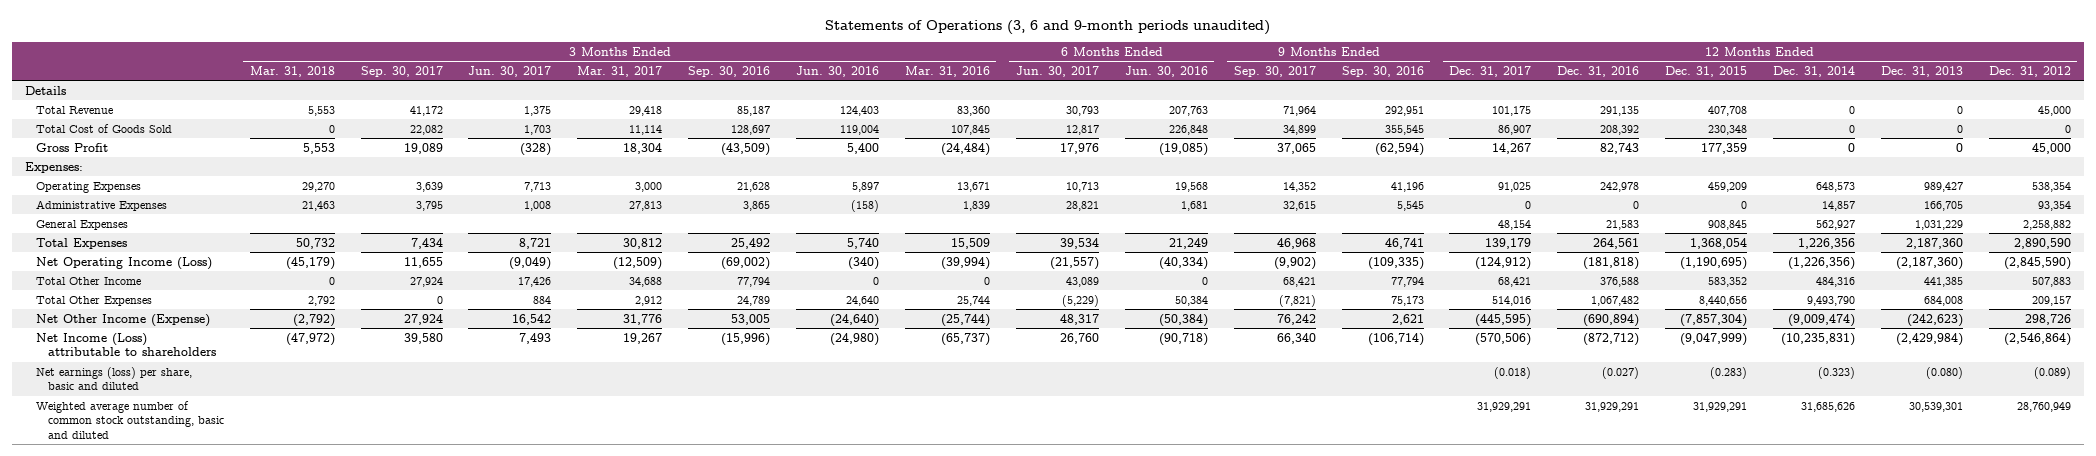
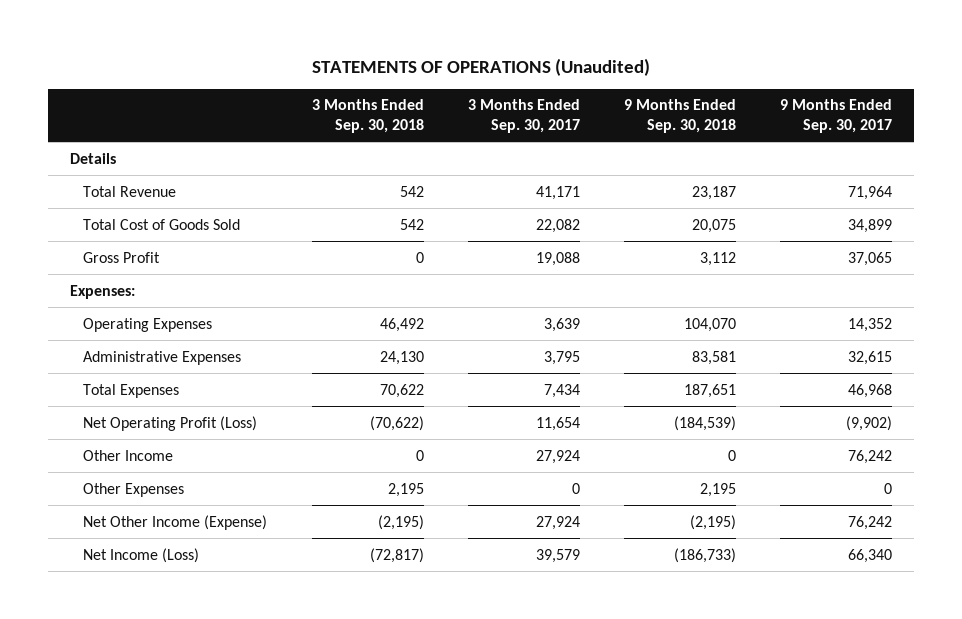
- Statements of Operations (3, 6 and 9-month periods unaudited)
+ STATEMENTS OF OPERATIONS (Unaudited)
- | 3 Months Ended Mar. 31, 2018 | 3 Months Ended Sep. 30, 2017 | 3 Months Ended Jun. 30, 2017 | 3 Months Ended Mar. 31, 2017 | 3 Months Ended Sep. 30, 2016 | 3 Months Ended Jun. 30, 2016 | 3 Months Ended Mar. 31, 2016 | 6 Months Ended Jun. 30, 2017 | 6 Months Ended Jun. 30, 2016 | 9 Months Ended Sep. 30, 2017 | 9 Months Ended Sep. 30, 2016 | 12 Months Ended Dec. 31, 2017 | 12 Months Ended Dec. 31, 2016 | 12 Months Ended Dec. 31, 2015 | 12 Months Ended Dec. 31, 2014 | 12 Months Ended Dec. 31, 2013 | 12 Months Ended Dec. 31, 2012
+ | 3 Months Ended Sep. 30, 2018 | 3 Months Ended Sep. 30, 2017 | 9 Months Ended Sep. 30, 2018 | 9 Months Ended Sep. 30, 2017
- Total Revenue | 5,553 | 41,172 | 1,375 | 29,418 | 85,187 | 124,403 | 83,360 | 30,793 | 207,763 | 71,964 | 292,951 | 101,175 | 291,135 | 407,708 | 0 | 0 | 45,000
+ Total Revenue | 542 | 41,171 | 23,187 | 71,964
- Gross Profit | 5,553 | 19,089 | (328) | 18,304 | (43,509) | 5,400 | (24,484) | 17,976 | (19,085) | 37,065 | (62,594) | 14,267 | 82,743 | 177,359 | 0 | 0 | 45,000
+ Gross Profit | 0 | 19,088 | 3,112 | 37,065
- General Expenses | | | | | | | | | | | | 48,154 | 21,583 | 908,845 | 562,927 | 1,031,229 | 2,258,882
- Net Operating Income (Loss) | (45,179) | 11,655 | (9,049) | (12,509) | (69,002) | (340) | (39,994) | (21,557) | (40,334) | (9,902) | (109,335) | (124,912) | (181,818) | (1,190,695) | (1,226,356) | (2,187,360) | (2,845,590)
- Total Other Income | 0 | 27,924 | 17,426 | 34,688 | 77,794 | 0 | 0 | 43,089 | 0 | 68,421 | 77,794 | 68,421 | 376,588 | 583,352 | 484,316 | 441,385 | 507,883
- Total Other Expenses | 2,792 | 0 | 884 | 2,912 | 24,789 | 24,640 | 25,744 | (5,229) | 50,384 | (7,821) | 75,173 | 514,016 | 1,067,482 | 8,440,656 | 9,493,790 | 684,008 | 209,157
+ Net Operating Profit (Loss) | (70,622) | 11,654 | (184,539) | (9,902)
+ Other Income | 0 | 27,924 | 0 | 76,242
+ Other Expenses | 2,195 | 0 | 2,195 | 0
- Net Income (Loss) attributable to shareholders | (47,972) | 39,580 | 7,493 | 19,267 | (15,996) | (24,980) | (65,737) | 26,760 | (90,718) | 66,340 | (106,714) | (570,506) | (872,712) | (9,047,999) | (10,235,831) | (2,429,984) | (2,546,864)
- Net earnings (loss) per share, basic and diluted | | | | | | | | | | | | (0.018) | (0.027) | (0.283) | (0.323) | (0.080) | (0.089)
- Weighted average number of common stock outstanding, basic and diluted | | | | | | | | | | | | 31,929,291 | 31,929,291 | 31,929,291 | 31,685,626 | 30,539,301 | 28,760,949
+ Net Income (Loss) | (72,817) | 39,579 | (186,733) | 66,340

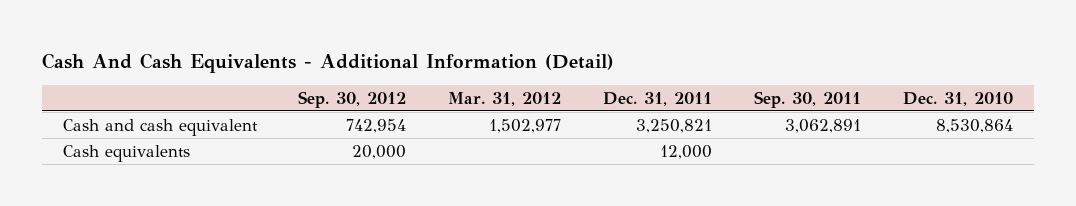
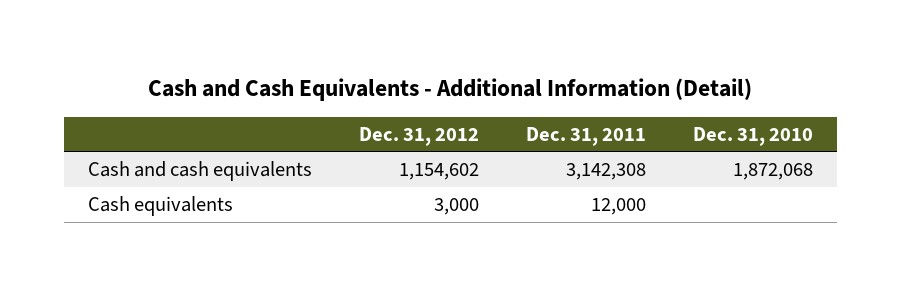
- Cash And Cash Equivalents - Additional Information (Detail)
+ Cash and Cash Equivalents - Additional Information (Detail)
- | Sep. 30, 2012 | Mar. 31, 2012 | Dec. 31, 2011 | Sep. 30, 2011 | Dec. 31, 2010
+ | Dec. 31, 2012 | Dec. 31, 2011 | Dec. 31, 2010
- Cash and cash equivalent | 742,954 | 1,502,977 | 3,250,821 | 3,062,891 | 8,530,864
+ Cash and cash equivalents | 1,154,602 | 3,142,308 | 1,872,068

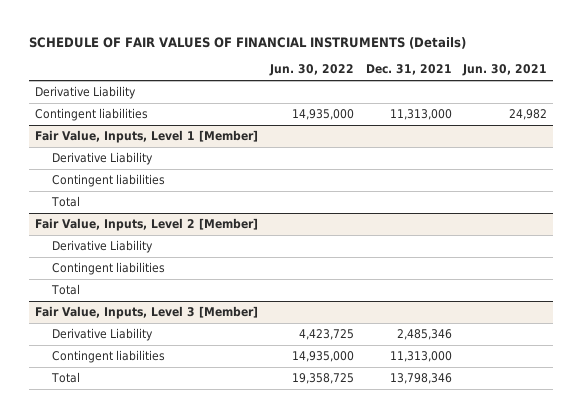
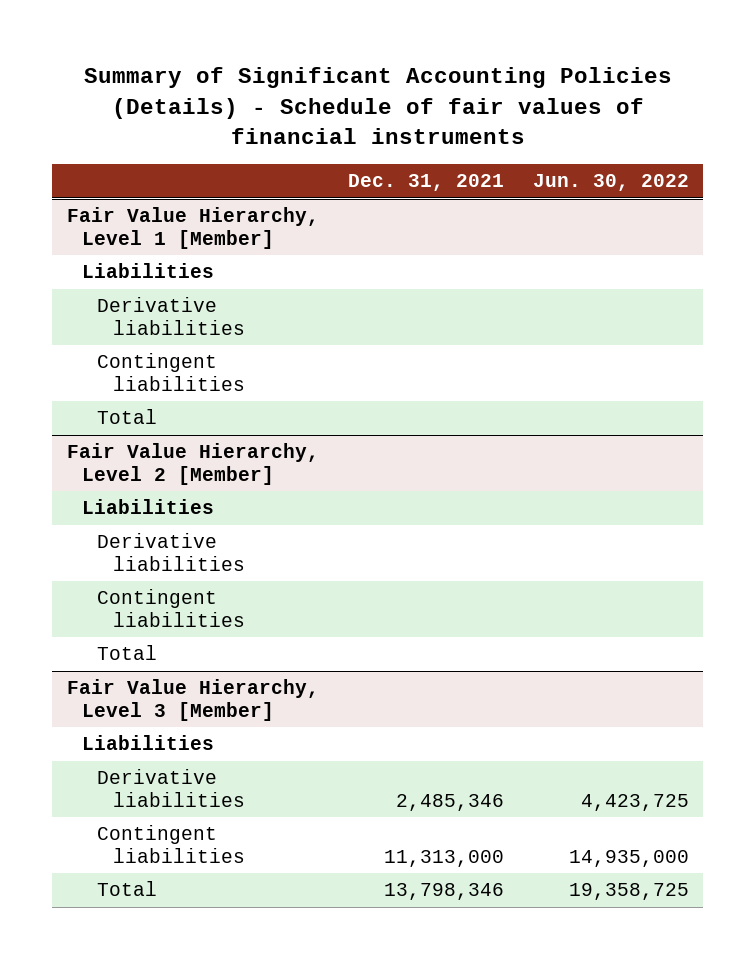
- SCHEDULE OF FAIR VALUES OF FINANCIAL INSTRUMENTS (Details)
+ Summary of Significant Accounting Policies (Details) - Schedule of fair values of financial instruments
- | Jun. 30, 2022 | Dec. 31, 2021 | Jun. 30, 2021
+ | Dec. 31, 2021 | Jun. 30, 2022
- Derivative Liability
- Contingent liabilities | 14,935,000 | 11,313,000 | 24,982
- Fair Value, Inputs, Level 1 [Member]
- Derivative Liability
+ Fair Value Hierarchy, Level 1 [Member]
+ Liabilities
+ Derivative liabilities
- Fair Value, Inputs, Level 2 [Member]
- Derivative Liability
+ Fair Value Hierarchy, Level 2 [Member]
+ Liabilities
+ Derivative liabilities
- Fair Value, Inputs, Level 3 [Member]
- Derivative Liability | 4,423,725 | 2,485,346 |
+ Fair Value Hierarchy, Level 3 [Member]
+ Liabilities
+ Derivative liabilities | 2,485,346 | 4,423,725

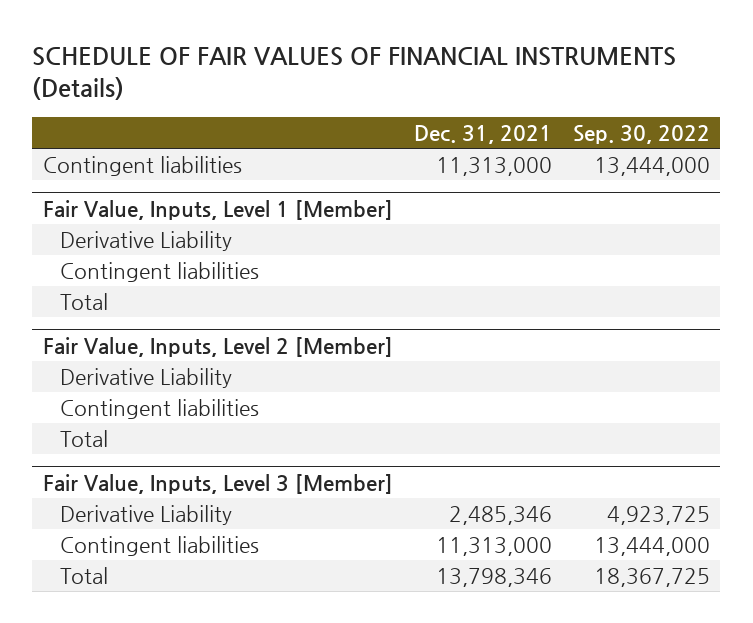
- Summary of Significant Accounting Policies (Details) - Schedule of fair values of financial instruments
+ SCHEDULE OF FAIR VALUES OF FINANCIAL INSTRUMENTS (Details)
- | Dec. 31, 2021 | Jun. 30, 2022
+ | Dec. 31, 2021 | Sep. 30, 2022
- Fair Value Hierarchy, Level 1 [Member]
- Liabilities
- Derivative liabilities
+ Contingent liabilities | 11,313,000 | 13,444,000
+ Fair Value, Inputs, Level 1 [Member]
+ Derivative Liability
- Fair Value Hierarchy, Level 2 [Member]
- Liabilities
- Derivative liabilities
+ Fair Value, Inputs, Level 2 [Member]
+ Derivative Liability
- Fair Value Hierarchy, Level 3 [Member]
- Liabilities
- Derivative liabilities | 2,485,346 | 4,423,725
+ Fair Value, Inputs, Level 3 [Member]
+ Derivative Liability | 2,485,346 | 4,923,725

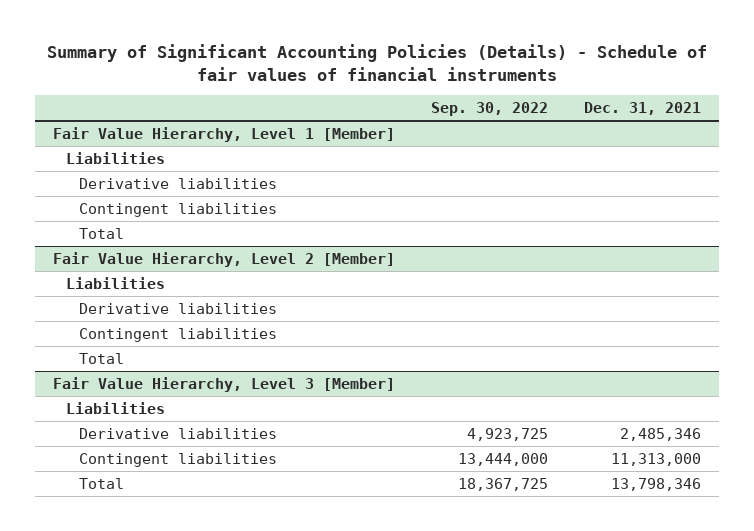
- SCHEDULE OF FAIR VALUES OF FINANCIAL INSTRUMENTS (Details)
+ Summary of Significant Accounting Policies (Details) - Schedule of fair values of financial instruments
- | Dec. 31, 2021 | Sep. 30, 2022
+ | Sep. 30, 2022 | Dec. 31, 2021
- Contingent liabilities | 11,313,000 | 13,444,000
- Fair Value, Inputs, Level 1 [Member]
- Derivative Liability
+ Fair Value Hierarchy, Level 1 [Member]
+ Liabilities
+ Derivative liabilities
- Fair Value, Inputs, Level 2 [Member]
- Derivative Liability
+ Fair Value Hierarchy, Level 2 [Member]
+ Liabilities
+ Derivative liabilities
- Fair Value, Inputs, Level 3 [Member]
- Derivative Liability | 2,485,346 | 4,923,725
+ Fair Value Hierarchy, Level 3 [Member]
+ Liabilities
+ Derivative liabilities | 4,923,725 | 2,485,346

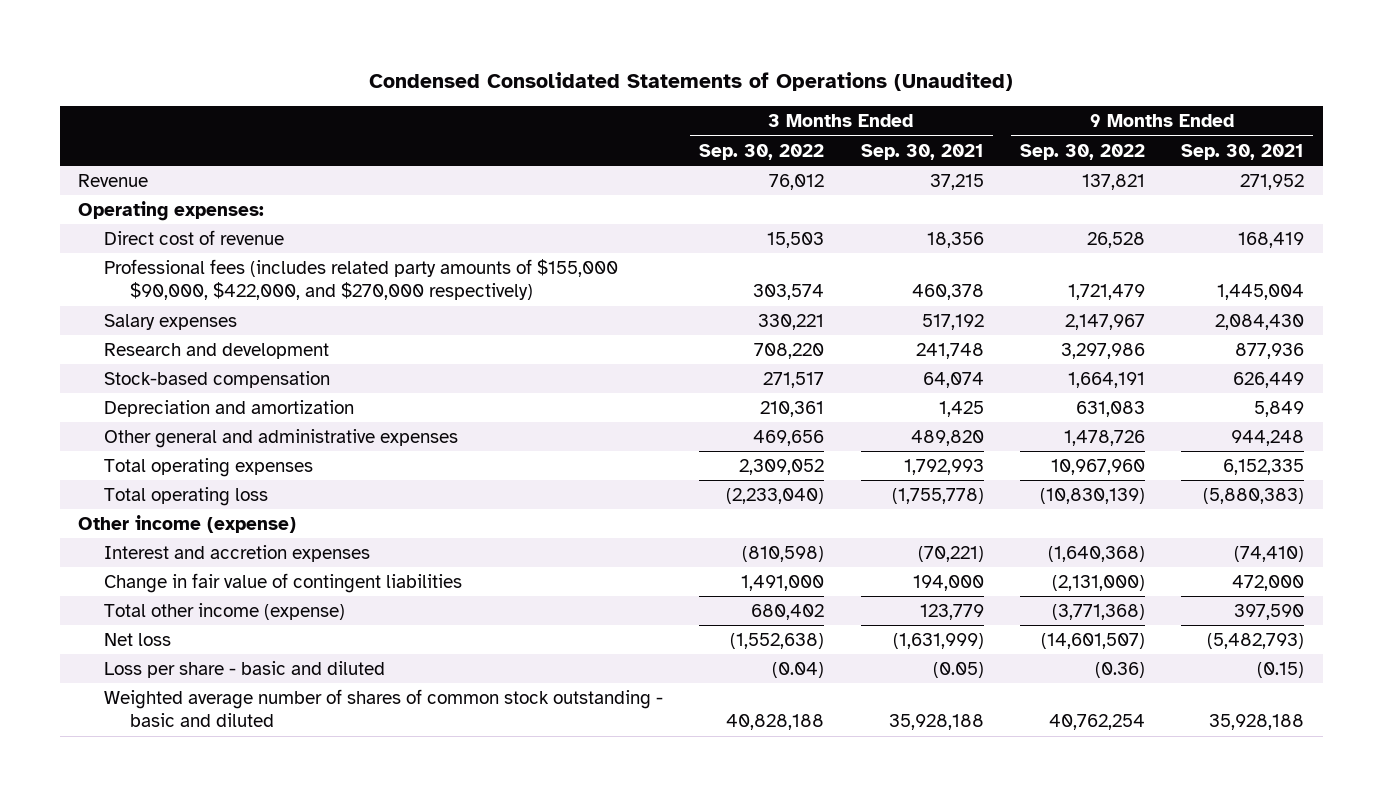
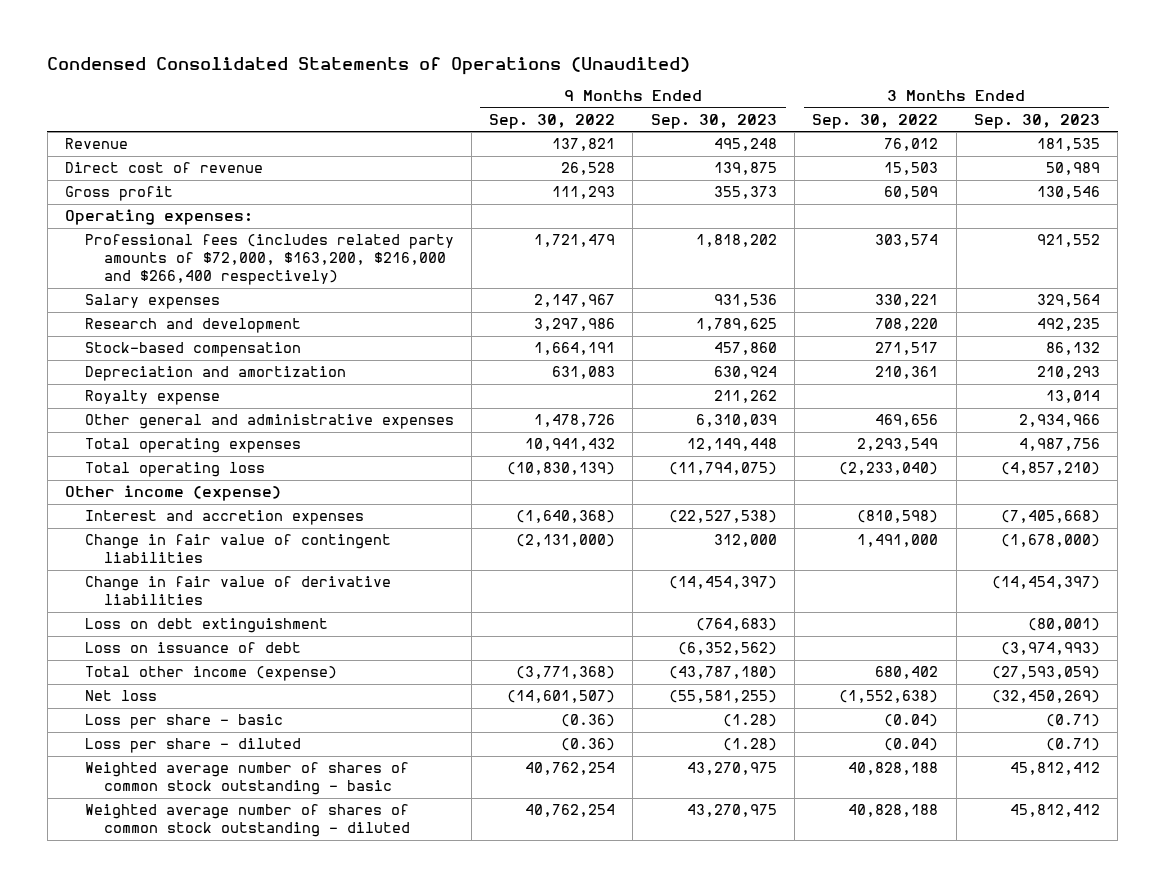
- | 3 Months Ended Sep. 30, 2022 | 3 Months Ended Sep. 30, 2021 | 9 Months Ended Sep. 30, 2022 | 9 Months Ended Sep. 30, 2021
+ | 9 Months Ended Sep. 30, 2022 | 9 Months Ended Sep. 30, 2023 | 3 Months Ended Sep. 30, 2022 | 3 Months Ended Sep. 30, 2023
- Professional fees (includes related party amounts of $155,000 $90,000, $422,000, and $270,000 respectively) | 303,574 | 460,378 | 1,721,479 | 1,445,004
+ Gross profit | 111,293 | 355,373 | 60,509 | 130,546
moved down: Operating expenses:
+ Professional fees (includes related party amounts of $72,000, $163,200, $216,000 and $266,400 respectively) | 1,721,479 | 1,818,202 | 303,574 | 921,552
+ Royalty expense | | 211,262 | | 13,014
- Total operating expenses | 2,309,052 | 1,792,993 | 10,967,960 | 6,152,335
+ Total operating expenses | 10,941,432 | 12,149,448 | 2,293,549 | 4,987,756
+ Change in fair value of derivative liabilities | | (14,454,397) | | (14,454,397)
+ Loss on debt extinguishment | | (764,683) | | (80,001)
+ Loss on issuance of debt | | (6,352,562) | | (3,974,993)
- Loss per share - basic and diluted | (0.04) | (0.05) | (0.36) | (0.15)
- Weighted average number of shares of common stock outstanding - basic and diluted | 40,828,188 | 35,928,188 | 40,762,254 | 35,928,188
+ Loss per share - basic | (0.36) | (1.28) | (0.04) | (0.71)
+ Loss per share - diluted | (0.36) | (1.28) | (0.04) | (0.71)
+ Weighted average number of shares of common stock outstanding - basic | 40,762,254 | 43,270,975 | 40,828,188 | 45,812,412
+ Weighted average number of shares of common stock outstanding - diluted | 40,762,254 | 43,270,975 | 40,828,188 | 45,812,412

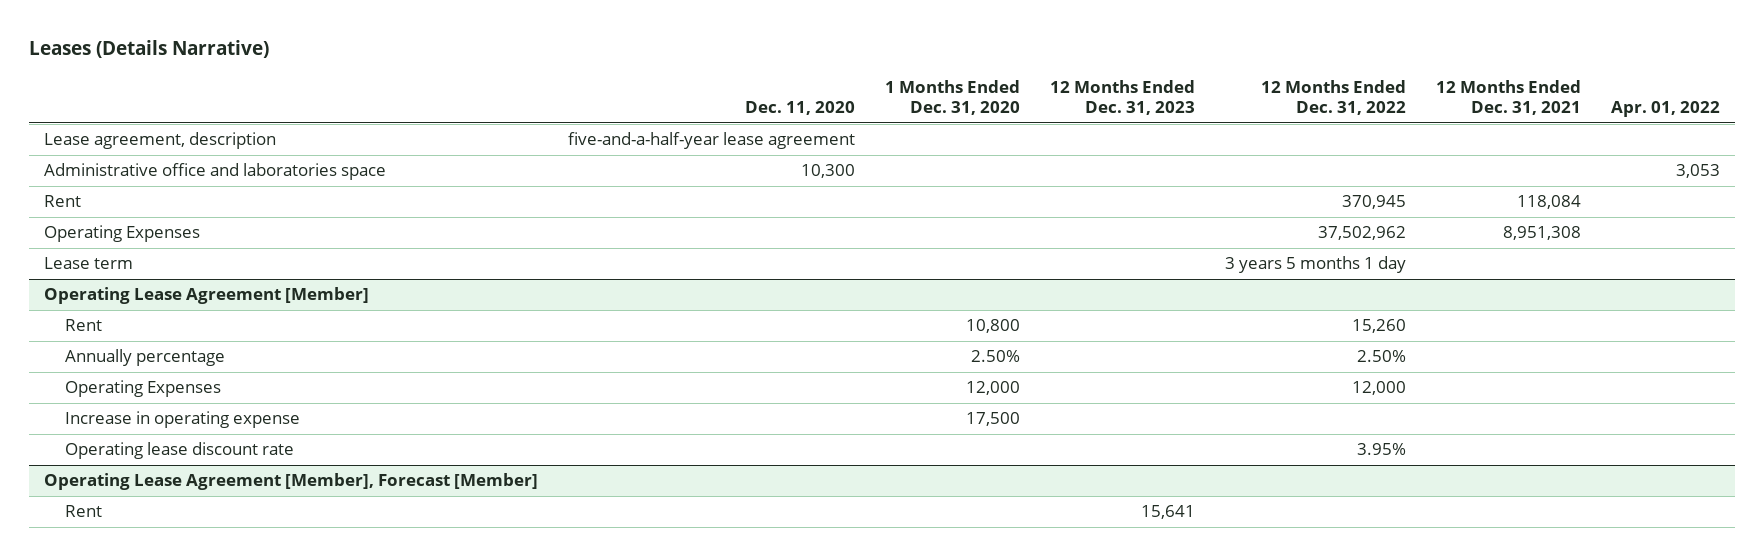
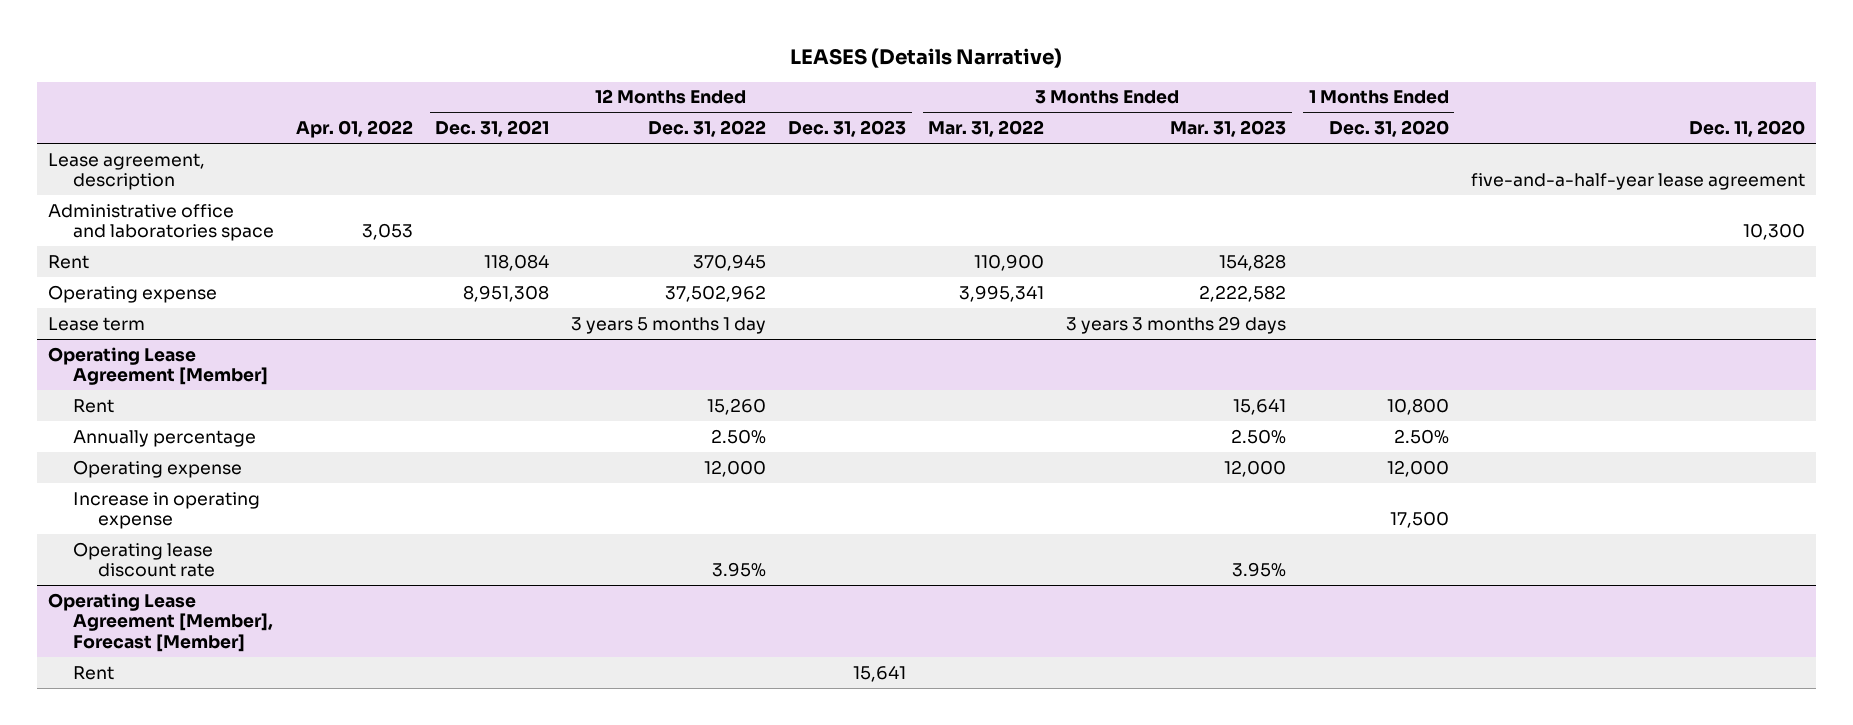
- Leases (Details Narrative)
+ LEASES (Details Narrative)
- | Dec. 11, 2020 | 1 Months Ended Dec. 31, 2020 | 12 Months Ended Dec. 31, 2023 | 12 Months Ended Dec. 31, 2022 | 12 Months Ended Dec. 31, 2021 | Apr. 01, 2022
+ | Apr. 01, 2022 | 12 Months Ended Dec. 31, 2021 | 12 Months Ended Dec. 31, 2022 | 12 Months Ended Dec. 31, 2023 | 3 Months Ended Mar. 31, 2022 | 3 Months Ended Mar. 31, 2023 | 1 Months Ended Dec. 31, 2020 | Dec. 11, 2020
- Operating Expenses | | | | 37,502,962 | 8,951,308 |
+ Operating expense | | 8,951,308 | 37,502,962 | | 3,995,341 | 2,222,582 | |
@ Operating Lease Agreement [Member]
- Operating Expenses | | 12,000 | | 12,000 | |
+ Operating expense | | | 12,000 | | | 12,000 | 12,000 |

